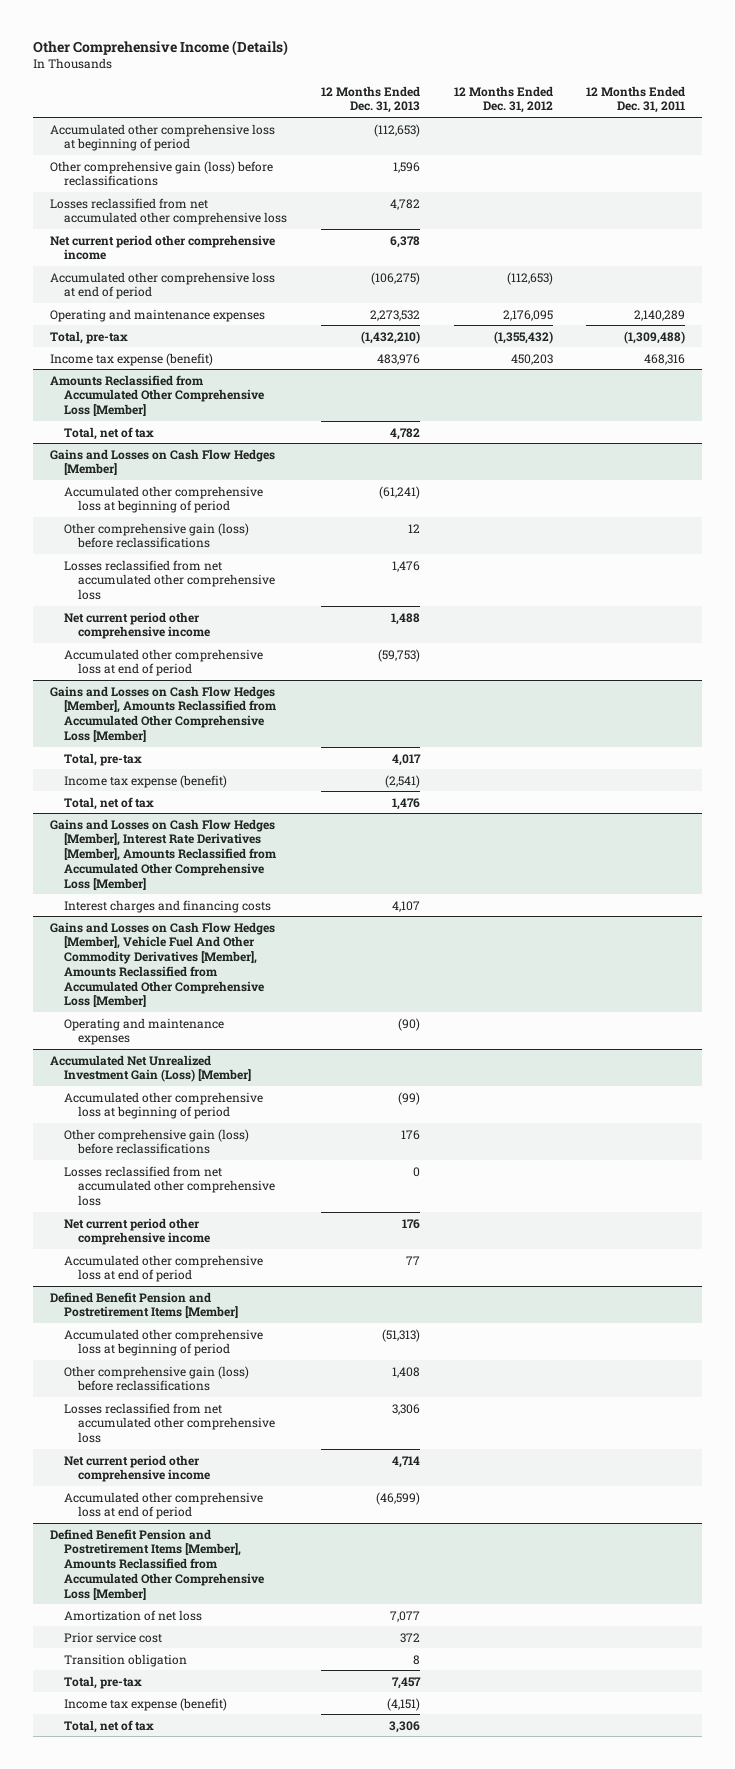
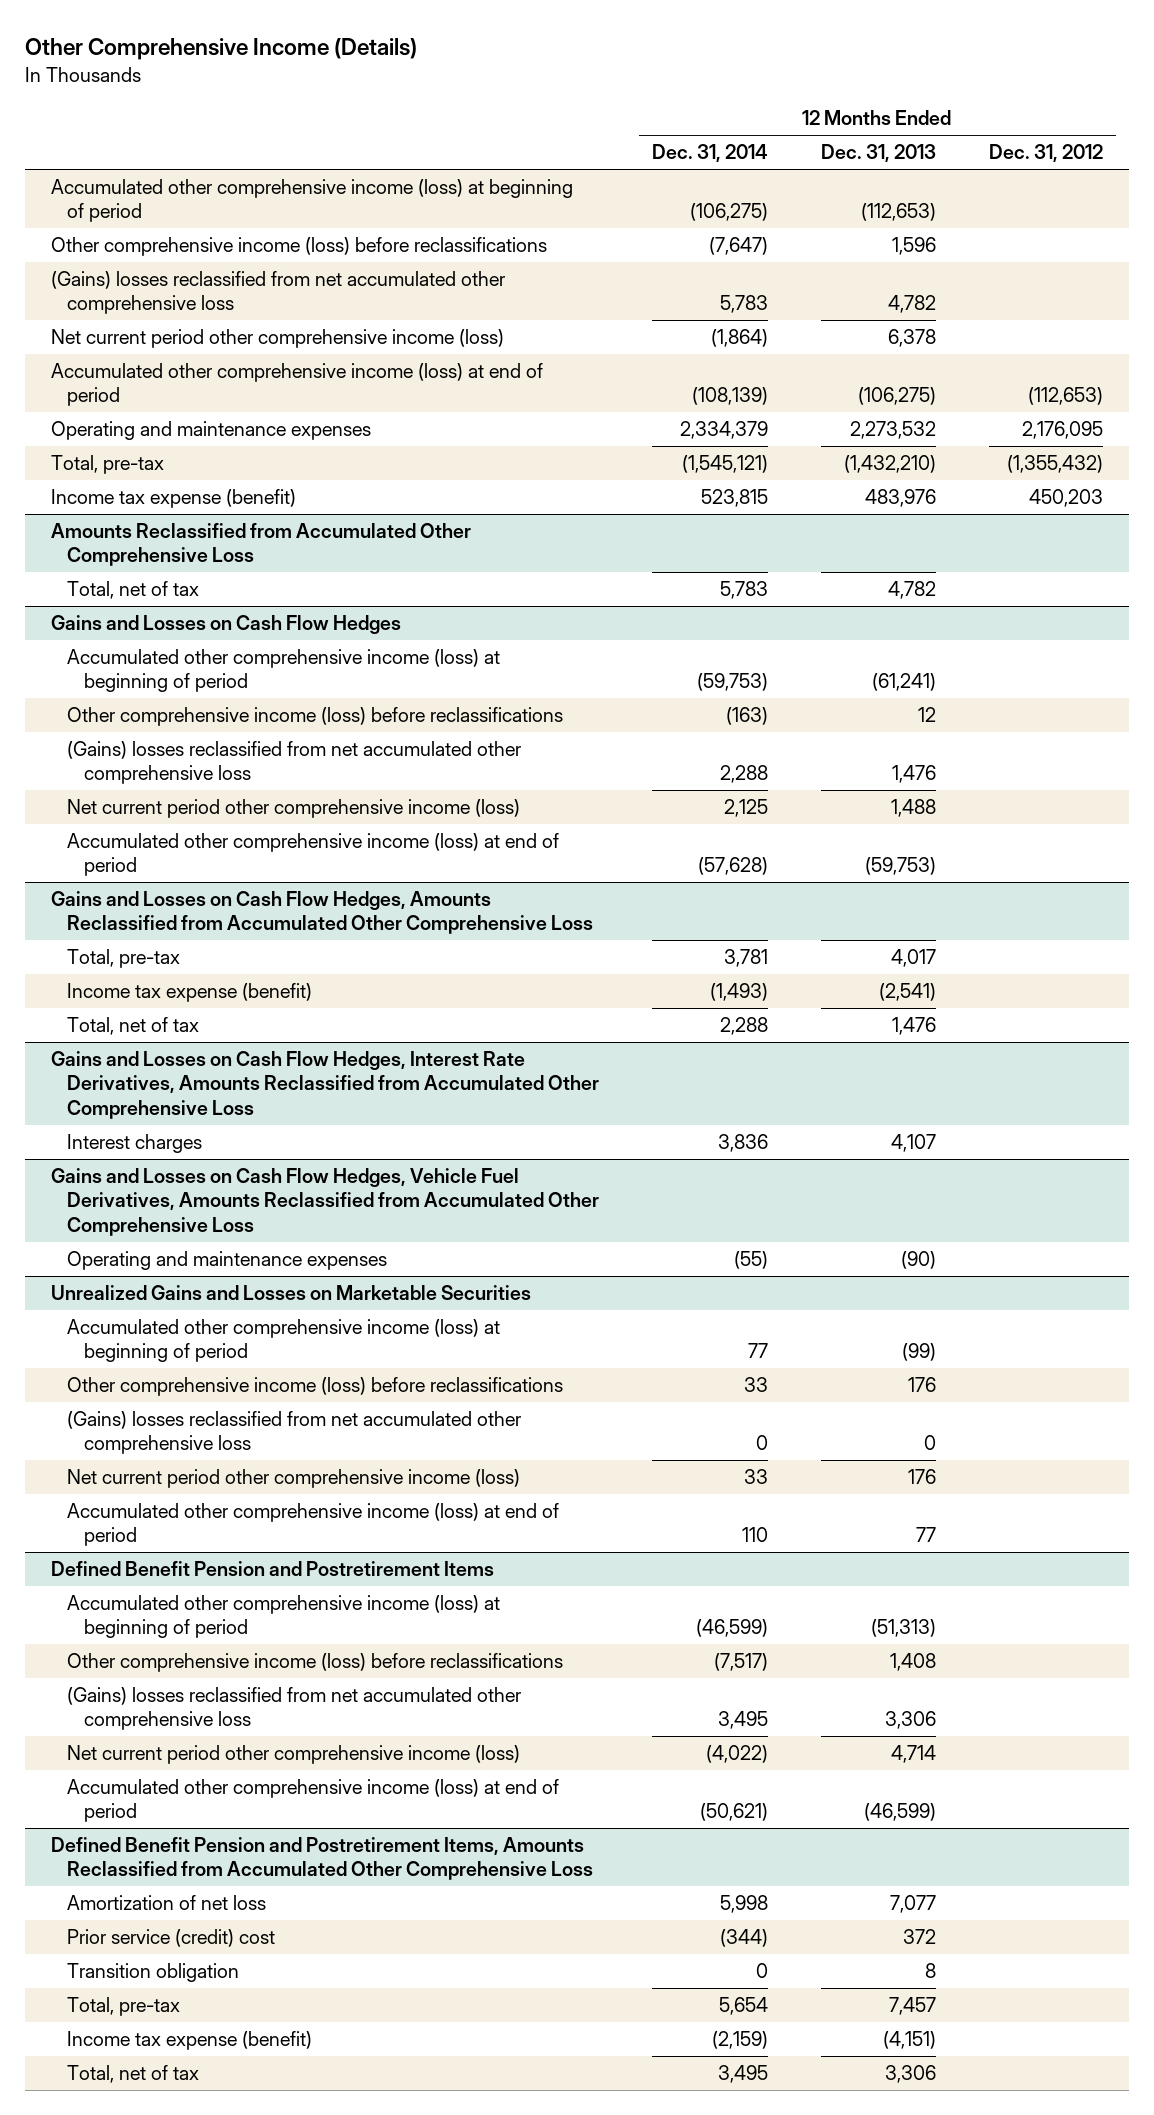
- | 12 Months Ended Dec. 31, 2013 | 12 Months Ended Dec. 31, 2012 | 12 Months Ended Dec. 31, 2011
+ | 12 Months Ended Dec. 31, 2014 | 12 Months Ended Dec. 31, 2013 | 12 Months Ended Dec. 31, 2012
- Accumulated other comprehensive loss at beginning of period | (112,653) | |
- Other comprehensive gain (loss) before reclassifications | 1,596 | |
- Losses reclassified from net accumulated other comprehensive loss | 4,782 | |
- Net current period other comprehensive income | 6,378 | |
- Accumulated other comprehensive loss at end of period | (106,275) | (112,653) |
+ Accumulated other comprehensive income (loss) at beginning of period | (106,275) | (112,653) |
+ Other comprehensive income (loss) before reclassifications | (7,647) | 1,596 |
+ (Gains) losses reclassified from net accumulated other comprehensive loss | 5,783 | 4,782 |
+ Net current period other comprehensive income (loss) | (1,864) | 6,378 |
+ Accumulated other comprehensive income (loss) at end of period | (108,139) | (106,275) | (112,653)
- Amounts Reclassified from Accumulated Other Comprehensive Loss [Member]
+ Amounts Reclassified from Accumulated Other Comprehensive Loss
- Gains and Losses on Cash Flow Hedges [Member]
- Accumulated other comprehensive loss at beginning of period | (61,241) | |
- Other comprehensive gain (loss) before reclassifications | 12 | |
- Losses reclassified from net accumulated other comprehensive loss | 1,476 | |
- Net current period other comprehensive income | 1,488 | |
- Accumulated other comprehensive loss at end of period | (59,753) | |
- Gains and Losses on Cash Flow Hedges [Member], Amounts Reclassified from Accumulated Other Comprehensive Loss [Member]
+ Gains and Losses on Cash Flow Hedges
+ Accumulated other comprehensive income (loss) at beginning of period | (59,753) | (61,241) |
+ Other comprehensive income (loss) before reclassifications | (163) | 12 |
+ (Gains) losses reclassified from net accumulated other comprehensive loss | 2,288 | 1,476 |
+ Net current period other comprehensive income (loss) | 2,125 | 1,488 |
+ Accumulated other comprehensive income (loss) at end of period | (57,628) | (59,753) |
+ Gains and Losses on Cash Flow Hedges, Amounts Reclassified from Accumulated Other Comprehensive Loss
- Gains and Losses on Cash Flow Hedges [Member], Interest Rate Derivatives [Member], Amounts Reclassified from Accumulated Other Comprehensive Loss [Member]
- Interest charges and financing costs | 4,107 | |
- Gains and Losses on Cash Flow Hedges [Member], Vehicle Fuel And Other Commodity Derivatives [Member], Amounts Reclassified from Accumulated Other Comprehensive Loss [Member]
+ Gains and Losses on Cash Flow Hedges, Interest Rate Derivatives, Amounts Reclassified from Accumulated Other Comprehensive Loss
+ Interest charges | 3,836 | 4,107 |
+ Gains and Losses on Cash Flow Hedges, Vehicle Fuel Derivatives, Amounts Reclassified from Accumulated Other Comprehensive Loss
- Accumulated Net Unrealized Investment Gain (Loss) [Member]
- Accumulated other comprehensive loss at beginning of period | (99) | |
- Other comprehensive gain (loss) before reclassifications | 176 | |
- Losses reclassified from net accumulated other comprehensive loss | 0 | |
- Net current period other comprehensive income | 176 | |
- Accumulated other comprehensive loss at end of period | 77 | |
- Defined Benefit Pension and Postretirement Items [Member]
- Accumulated other comprehensive loss at beginning of period | (51,313) | |
- Other comprehensive gain (loss) before reclassifications | 1,408 | |
- Losses reclassified from net accumulated other comprehensive loss | 3,306 | |
- Net current period other comprehensive income | 4,714 | |
- Accumulated other comprehensive loss at end of period | (46,599) | |
- Defined Benefit Pension and Postretirement Items [Member], Amounts Reclassified from Accumulated Other Comprehensive Loss [Member]
+ Unrealized Gains and Losses on Marketable Securities
+ Accumulated other comprehensive income (loss) at beginning of period | 77 | (99) |
+ Other comprehensive income (loss) before reclassifications | 33 | 176 |
+ (Gains) losses reclassified from net accumulated other comprehensive loss | 0 | 0 |
+ Net current period other comprehensive income (loss) | 33 | 176 |
+ Accumulated other comprehensive income (loss) at end of period | 110 | 77 |
+ Defined Benefit Pension and Postretirement Items
+ Accumulated other comprehensive income (loss) at beginning of period | (46,599) | (51,313) |
+ Other comprehensive income (loss) before reclassifications | (7,517) | 1,408 |
+ (Gains) losses reclassified from net accumulated other comprehensive loss | 3,495 | 3,306 |
+ Net current period other comprehensive income (loss) | (4,022) | 4,714 |
+ Accumulated other comprehensive income (loss) at end of period | (50,621) | (46,599) |
+ Defined Benefit Pension and Postretirement Items, Amounts Reclassified from Accumulated Other Comprehensive Loss
- Prior service cost | 372 | |
+ Prior service (credit) cost | (344) | 372 |

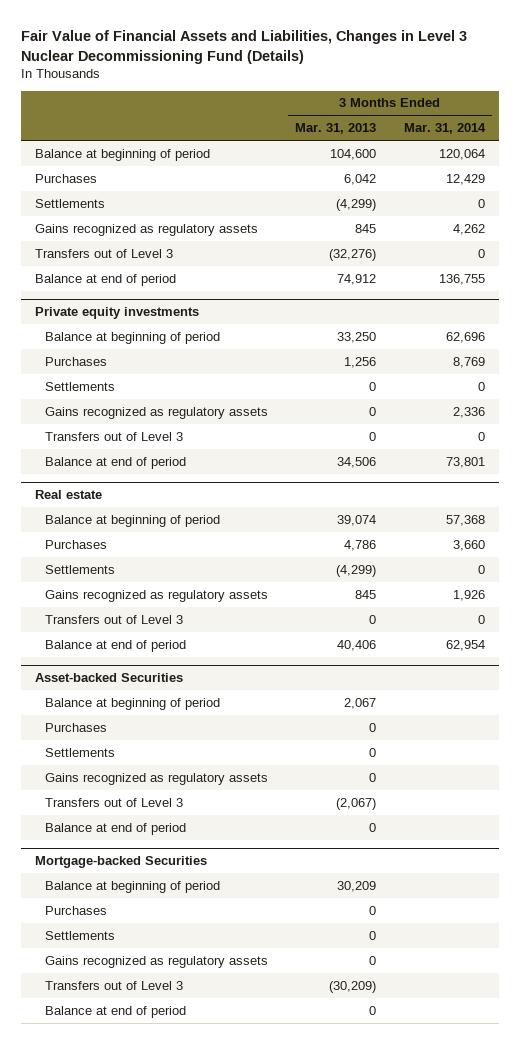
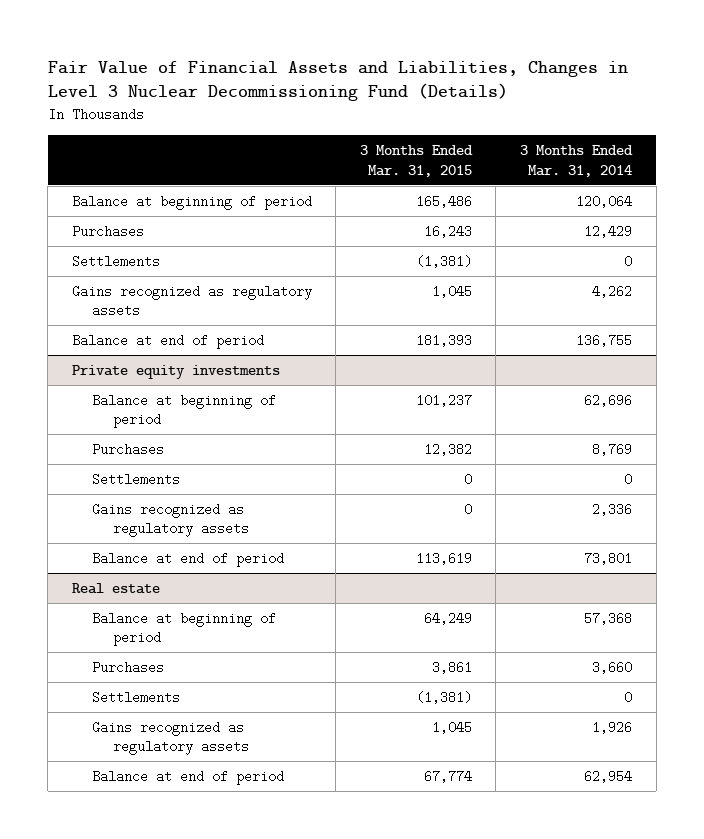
- | 3 Months Ended Mar. 31, 2013 | 3 Months Ended Mar. 31, 2014
+ | 3 Months Ended Mar. 31, 2015 | 3 Months Ended Mar. 31, 2014
- Transfers out of Level 3 | (32,276) | 0
@ Private equity investments
- Transfers out of Level 3 | 0 | 0
@ Real estate
- Transfers out of Level 3 | 0 | 0
- Asset-backed Securities
- Balance at beginning of period | 2,067 |
- Purchases | 0 |
- Settlements | 0 |
- Gains recognized as regulatory assets | 0 |
- Transfers out of Level 3 | (2,067) |
- Balance at end of period | 0 |
- Mortgage-backed Securities
- Balance at beginning of period | 30,209 |
- Purchases | 0 |
- Settlements | 0 |
- Gains recognized as regulatory assets | 0 |
- Transfers out of Level 3 | (30,209) |
- Balance at end of period | 0 |

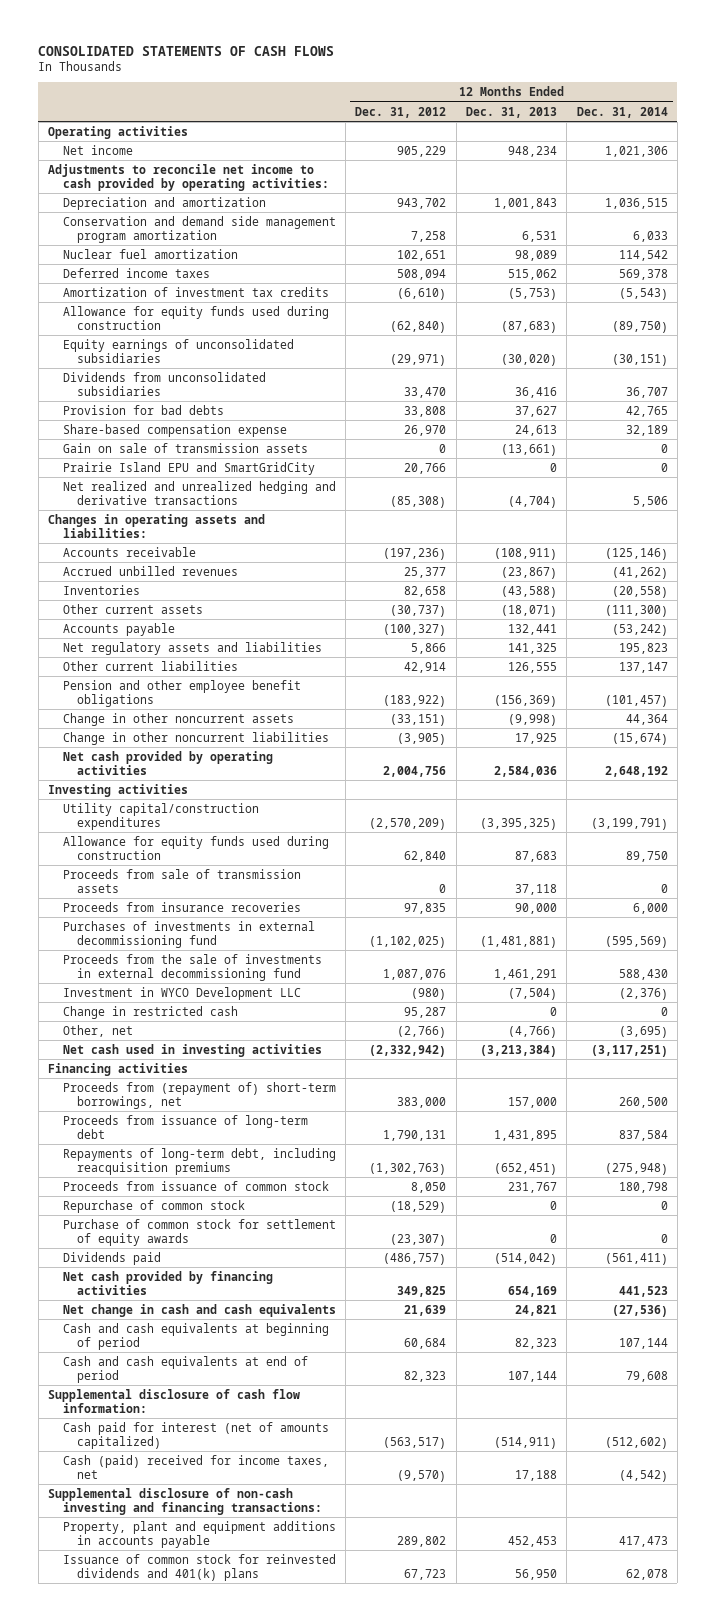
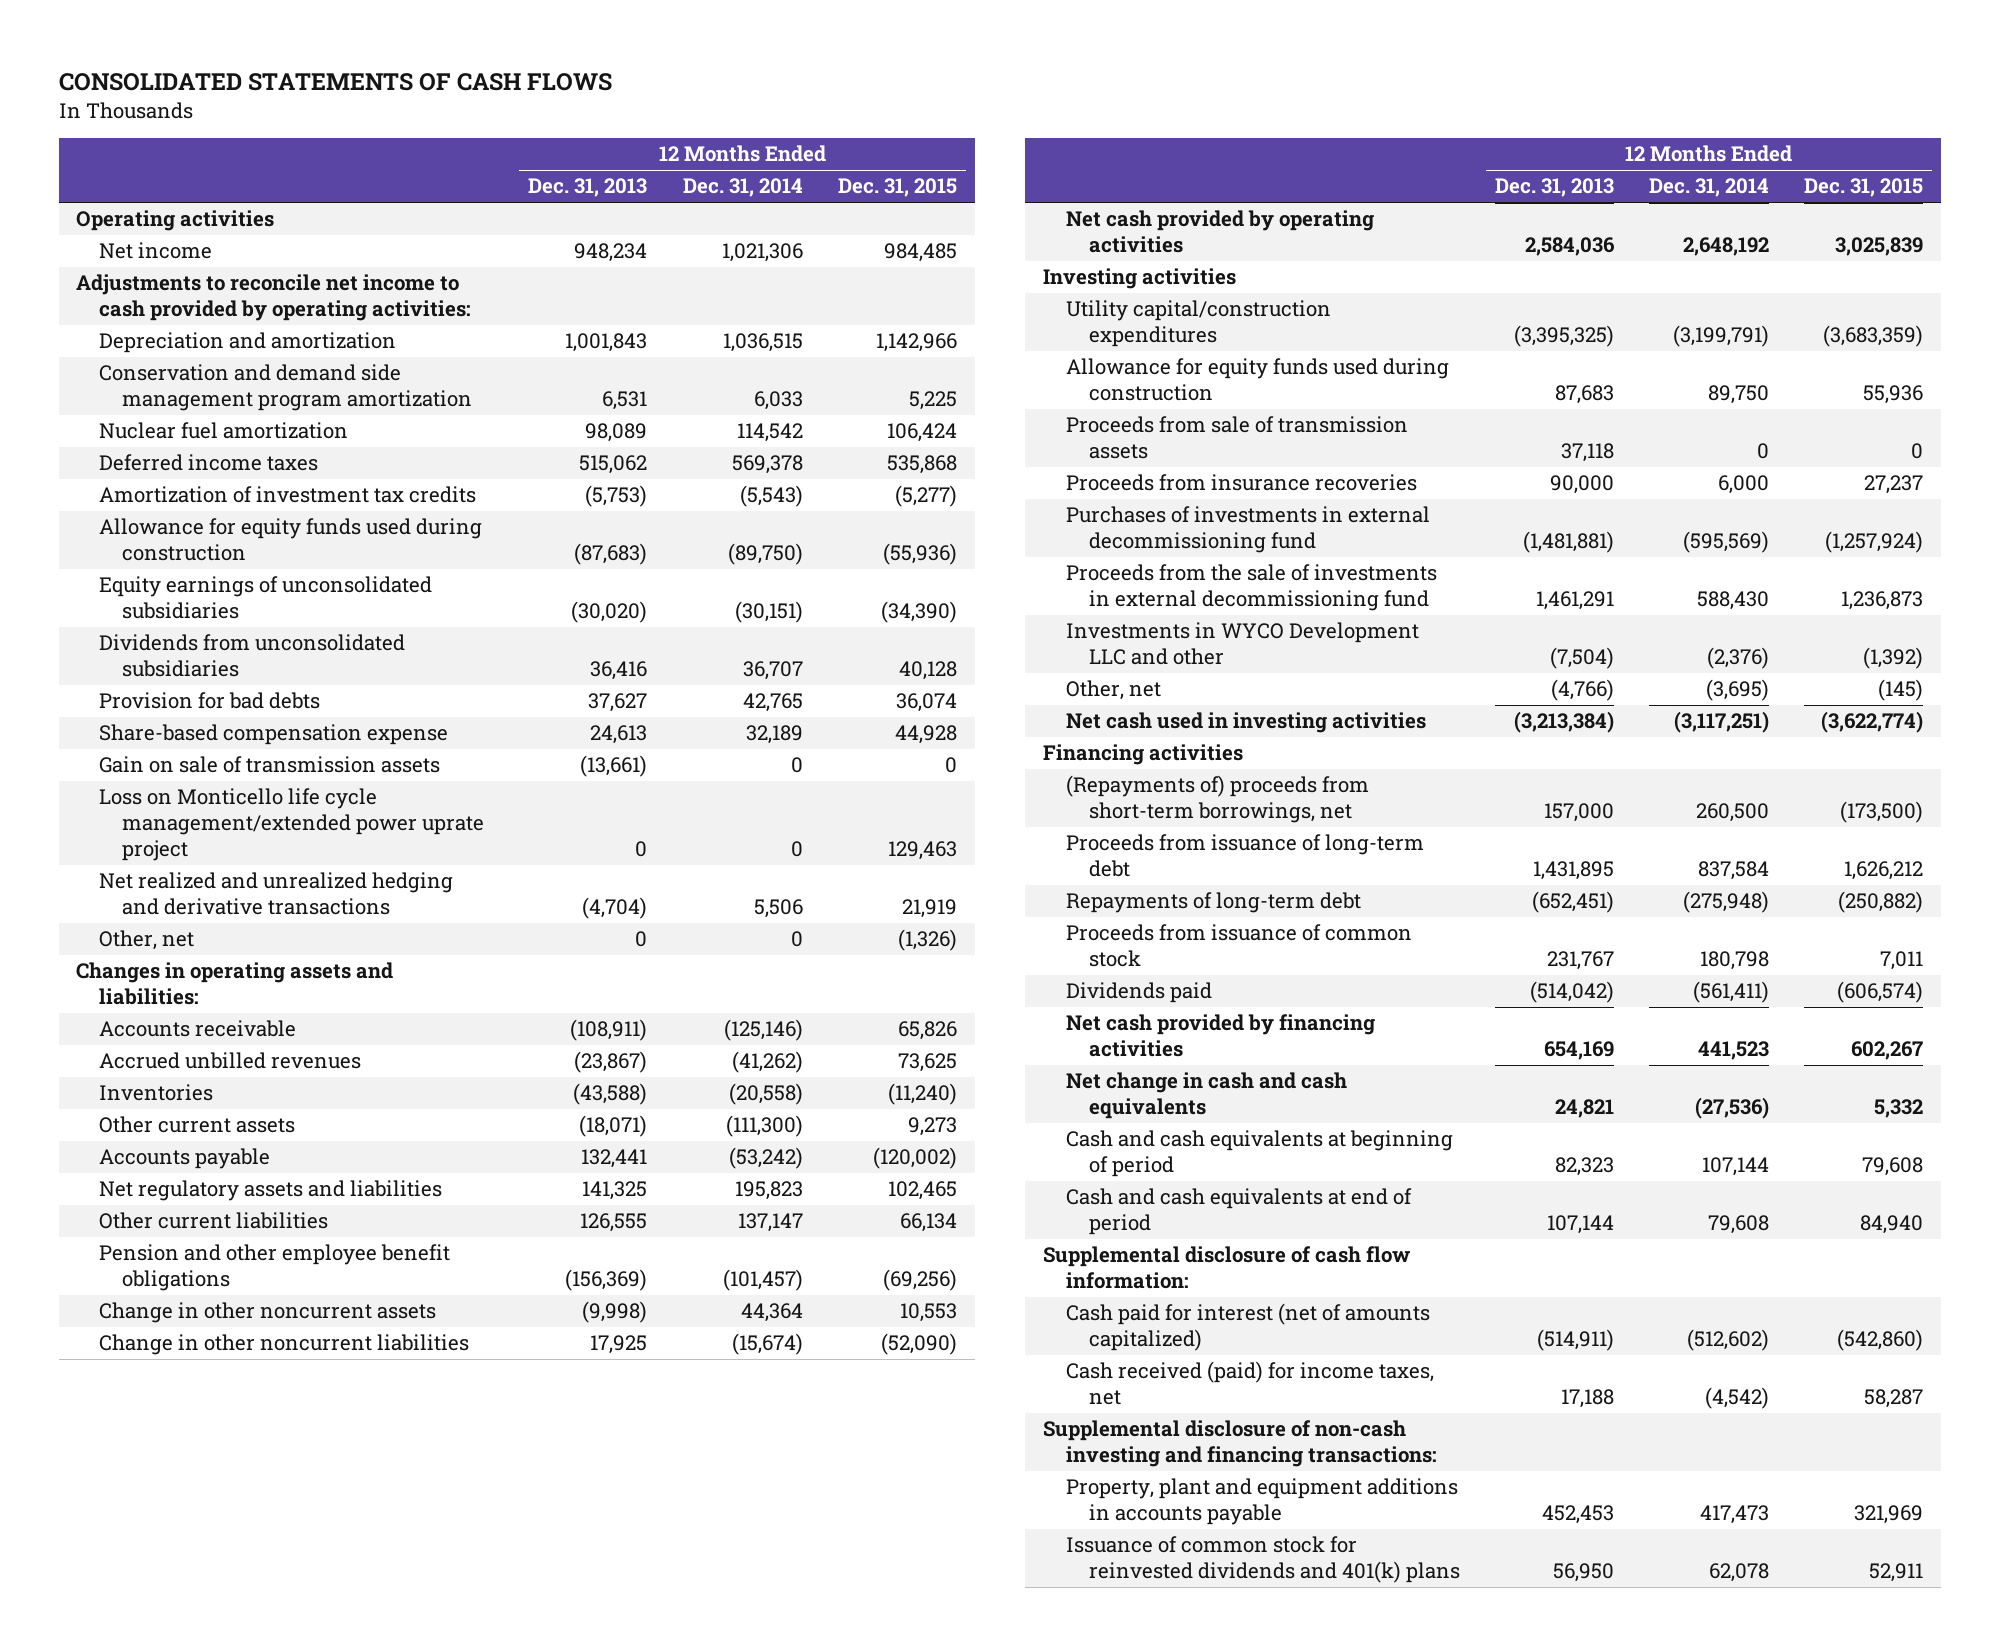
- | 12 Months Ended Dec. 31, 2012 | 12 Months Ended Dec. 31, 2013 | 12 Months Ended Dec. 31, 2014
+ | 12 Months Ended Dec. 31, 2013 | 12 Months Ended Dec. 31, 2014 | 12 Months Ended Dec. 31, 2015
- Prairie Island EPU and SmartGridCity | 20,766 | 0 | 0
+ Loss on Monticello life cycle management/extended power uprate project | 0 | 0 | 129,463
+ Other, net | 0 | 0 | (1,326)
- Investment in WYCO Development LLC | (980) | (7,504) | (2,376)
- Change in restricted cash | 95,287 | 0 | 0
+ Investments in WYCO Development LLC and other | (7,504) | (2,376) | (1,392)
- Proceeds from (repayment of) short-term borrowings, net | 383,000 | 157,000 | 260,500
+ (Repayments of) proceeds from short-term borrowings, net | 157,000 | 260,500 | (173,500)
- Repayments of long-term debt, including reacquisition premiums | (1,302,763) | (652,451) | (275,948)
+ Repayments of long-term debt | (652,451) | (275,948) | (250,882)
- Repurchase of common stock | (18,529) | 0 | 0
- Purchase of common stock for settlement of equity awards | (23,307) | 0 | 0
- Cash (paid) received for income taxes, net | (9,570) | 17,188 | (4,542)
+ Cash received (paid) for income taxes, net | 17,188 | (4,542) | 58,287

